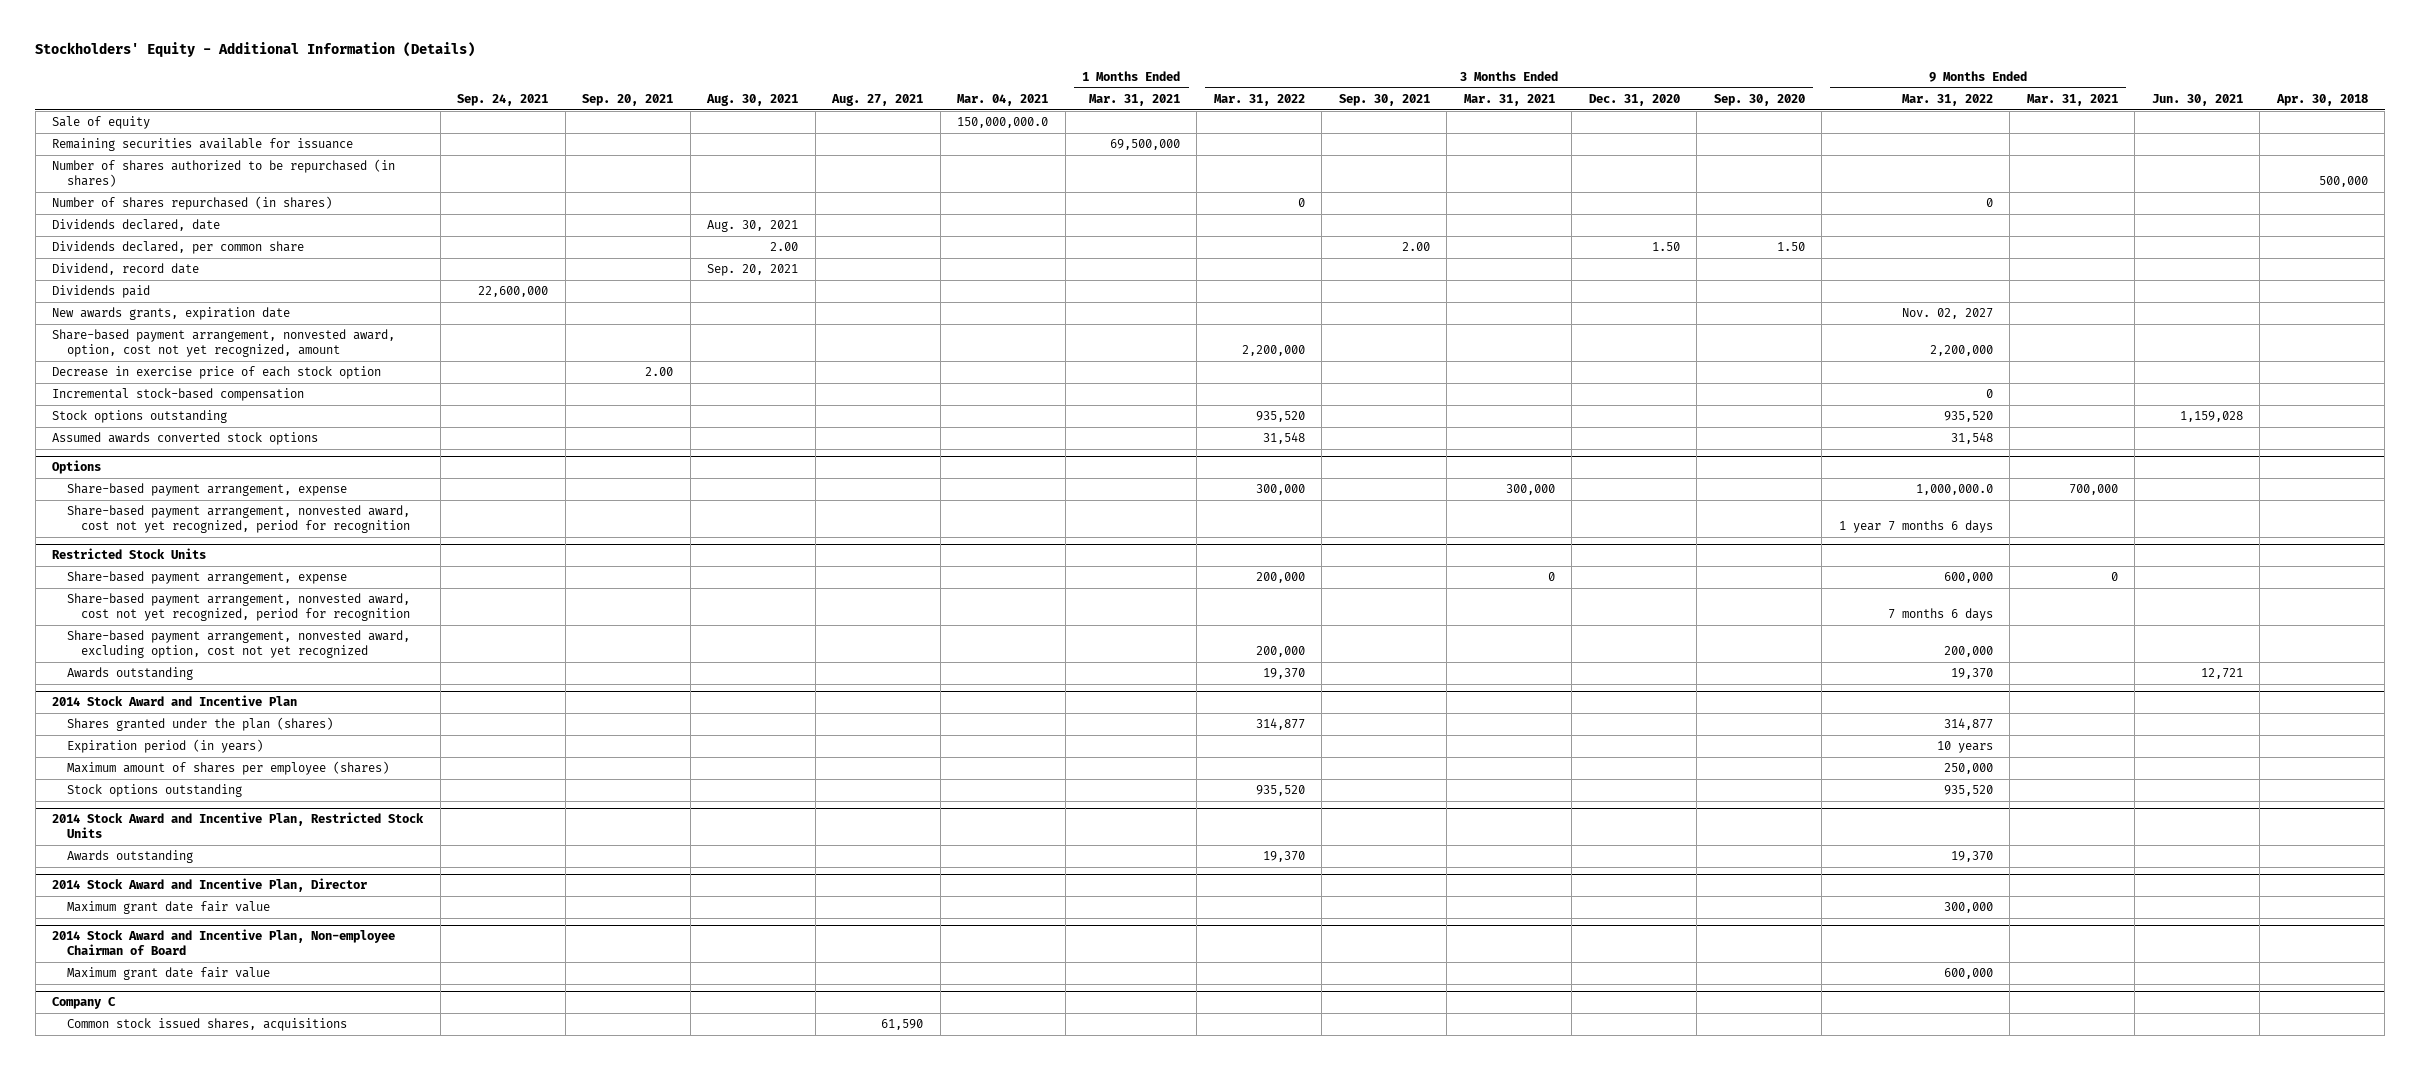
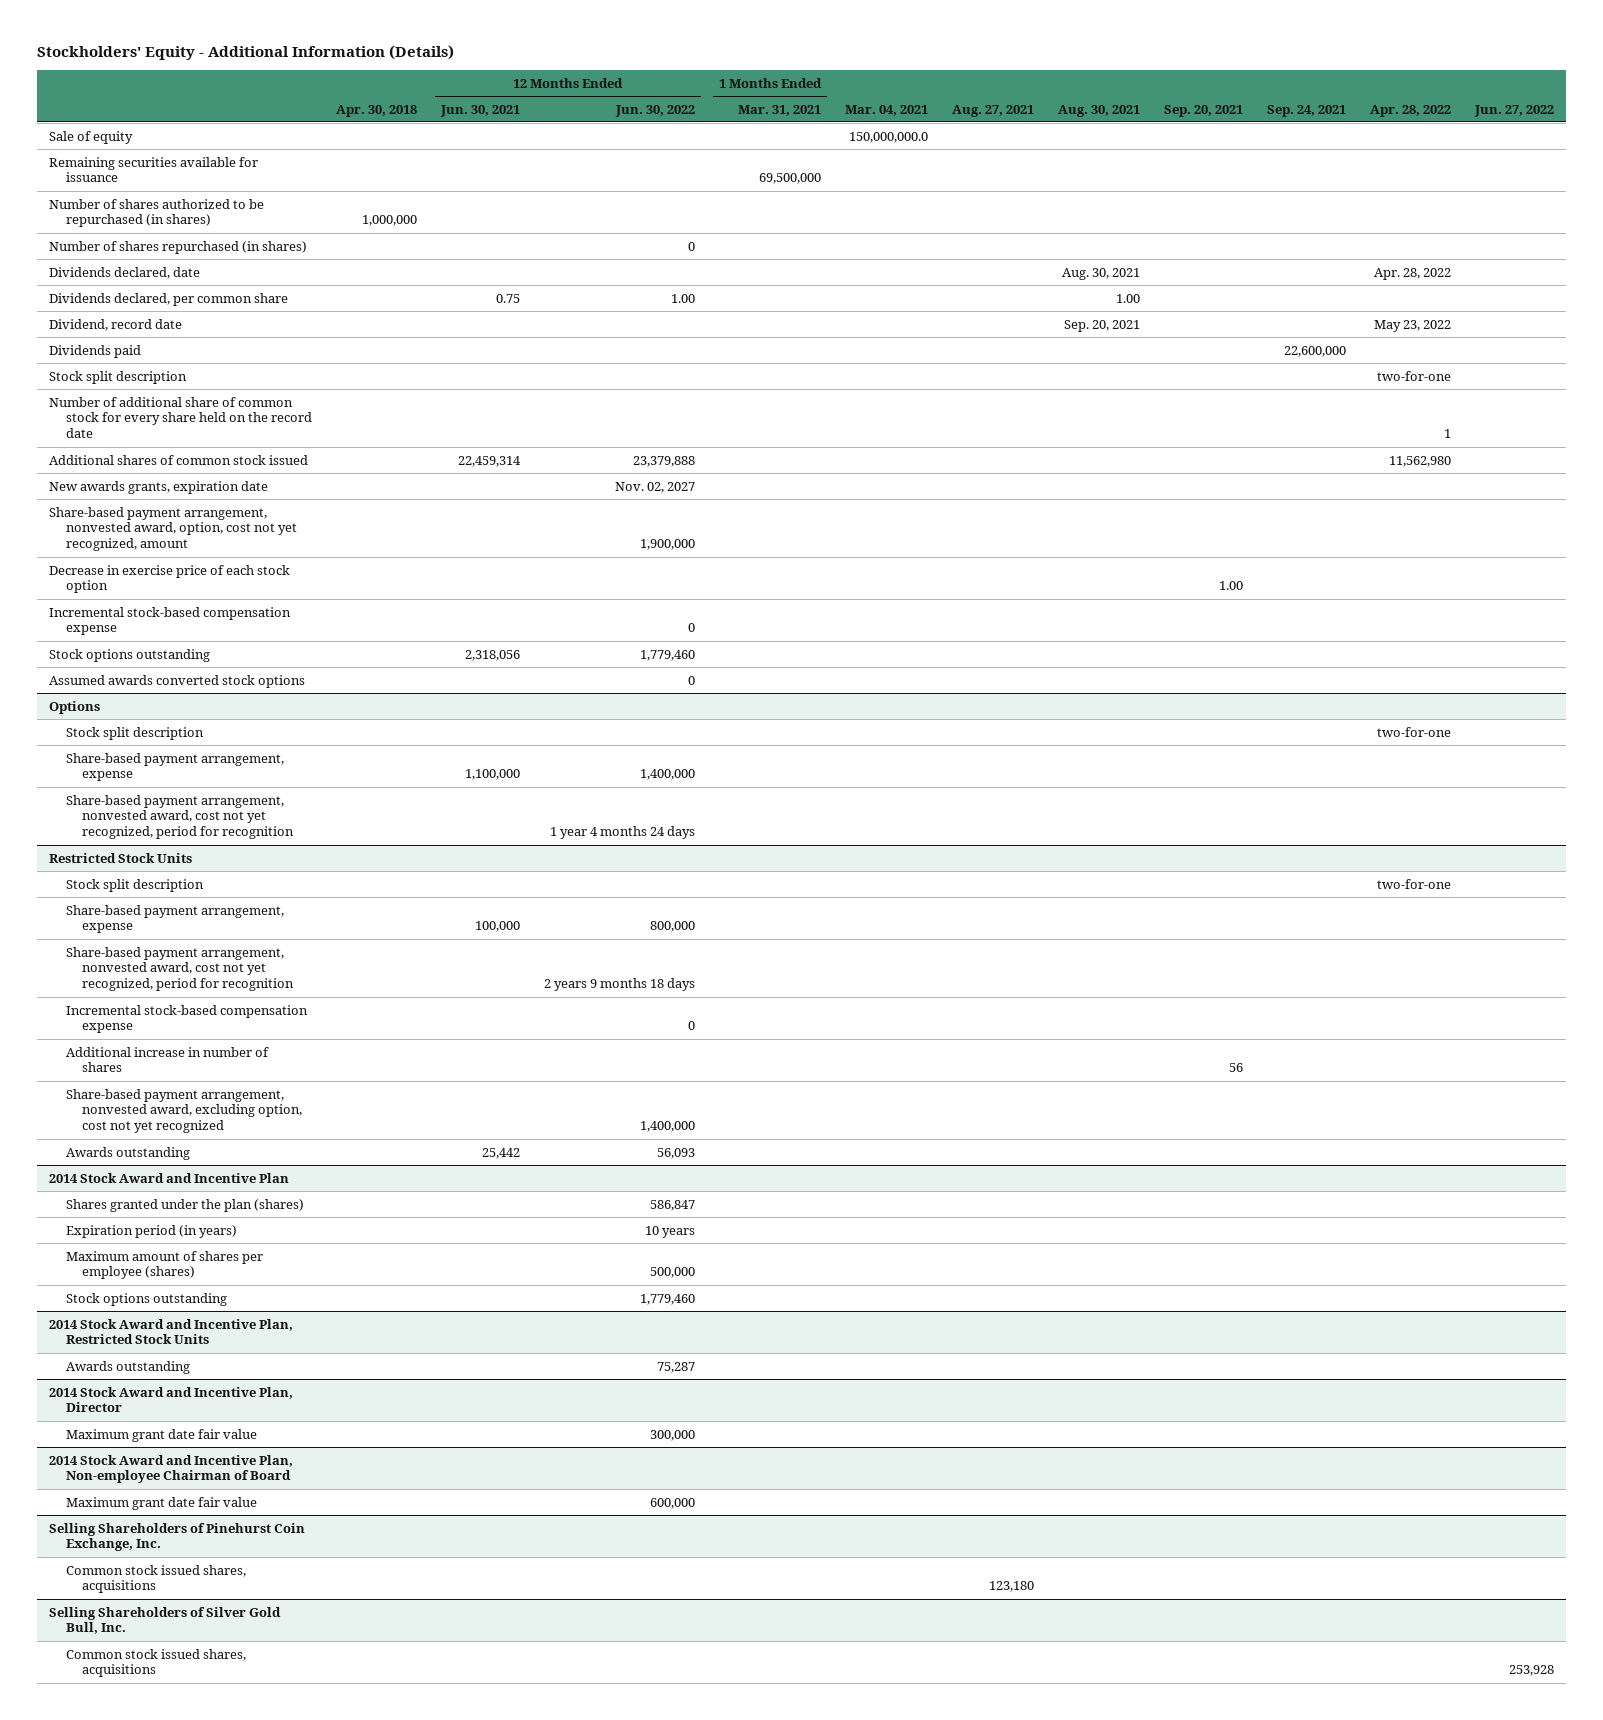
- | Sep. 24, 2021 | Sep. 20, 2021 | Aug. 30, 2021 | Aug. 27, 2021 | Mar. 04, 2021 | 1 Months Ended Mar. 31, 2021 | 3 Months Ended Mar. 31, 2022 | 3 Months Ended Sep. 30, 2021 | 3 Months Ended Mar. 31, 2021 | 3 Months Ended Dec. 31, 2020 | 3 Months Ended Sep. 30, 2020 | 9 Months Ended Mar. 31, 2022 | 9 Months Ended Mar. 31, 2021 | Jun. 30, 2021 | Apr. 30, 2018
+ | Apr. 30, 2018 | 12 Months Ended Jun. 30, 2021 | 12 Months Ended Jun. 30, 2022 | 1 Months Ended Mar. 31, 2021 | Mar. 04, 2021 | Aug. 27, 2021 | Aug. 30, 2021 | Sep. 20, 2021 | Sep. 24, 2021 | Apr. 28, 2022 | Jun. 27, 2022
- Number of shares authorized to be repurchased (in shares) | | | | | | | | | | | | | | | 500,000
+ Number of shares authorized to be repurchased (in shares) | 1,000,000 | | | | | | | | | |
- Dividends declared, per common share | | | 2.00 | | | | | 2.00 | | 1.50 | 1.50 | | | |
+ Dividends declared, per common share | | 0.75 | 1.00 | | | | 1.00 | | | |
+ Stock split description | | | | | | | | | | two-for-one |
+ Number of additional share of common stock for every share held on the record date | | | | | | | | | | 1 |
+ Additional shares of common stock issued | | 22,459,314 | 23,379,888 | | | | | | | 11,562,980 |
- Decrease in exercise price of each stock option | | 2.00 | | | | | | | | | | | | |
- Incremental stock-based compensation | | | | | | | | | | | | 0 | | |
+ Decrease in exercise price of each stock option | | | | | | | | 1.00 | | |
+ Incremental stock-based compensation expense | | | 0 | | | | | | | |
@ Options
+ Stock split description | | | | | | | | | | two-for-one |
@ Restricted Stock Units
+ Stock split description | | | | | | | | | | two-for-one |
+ Incremental stock-based compensation expense | | | 0 | | | | | | | |
+ Additional increase in number of shares | | | | | | | | 56 | | |
- Company C
- Common stock issued shares, acquisitions | | | | 61,590 | | | | | | | | | | |
+ Selling Shareholders of Pinehurst Coin Exchange, Inc.
+ Common stock issued shares, acquisitions | | | | | | 123,180 | | | | |
+ Selling Shareholders of Silver Gold Bull, Inc.
+ Common stock issued shares, acquisitions | | | | | | | | | | | 253,928

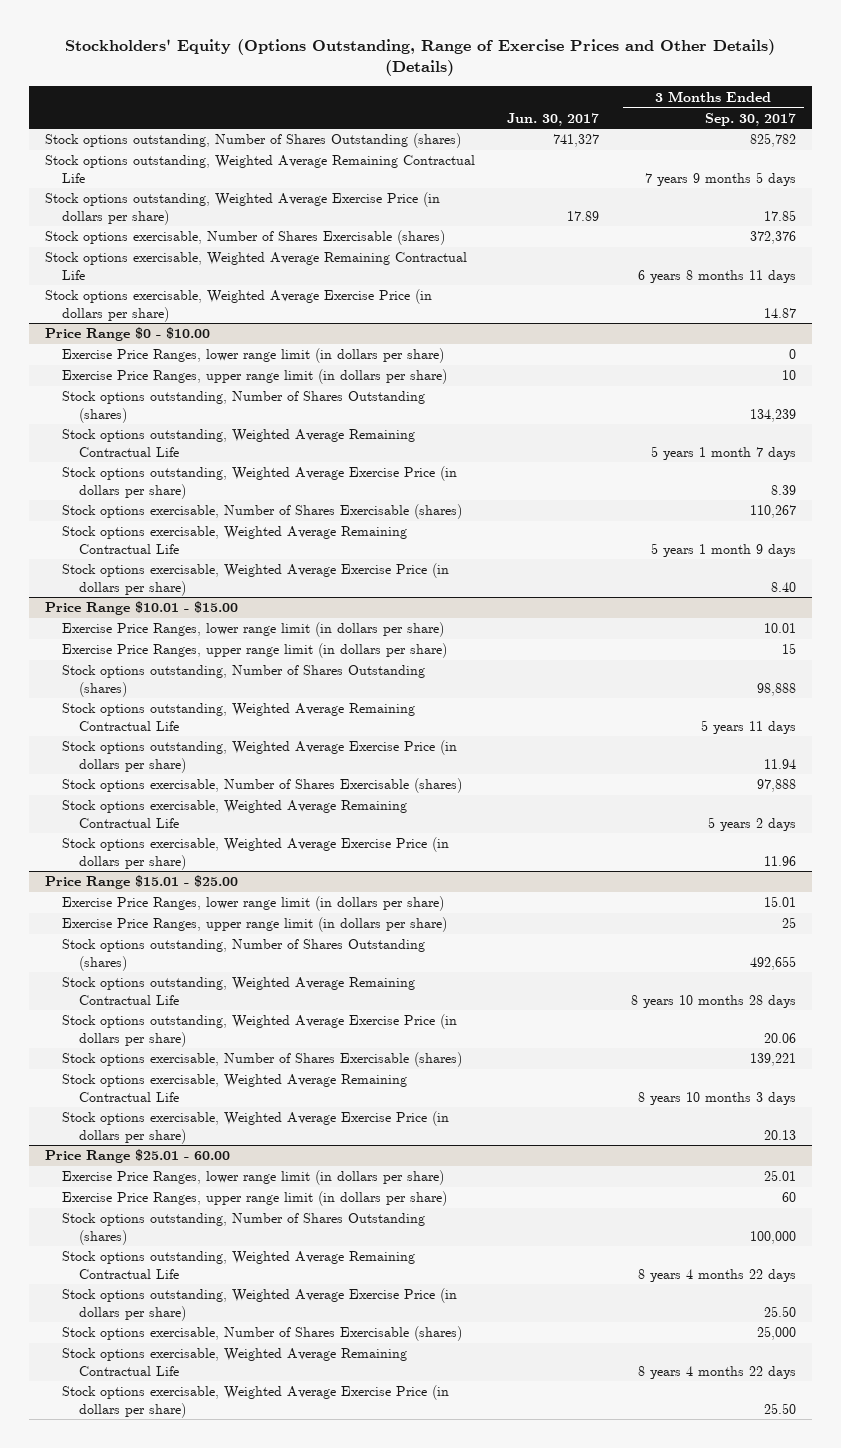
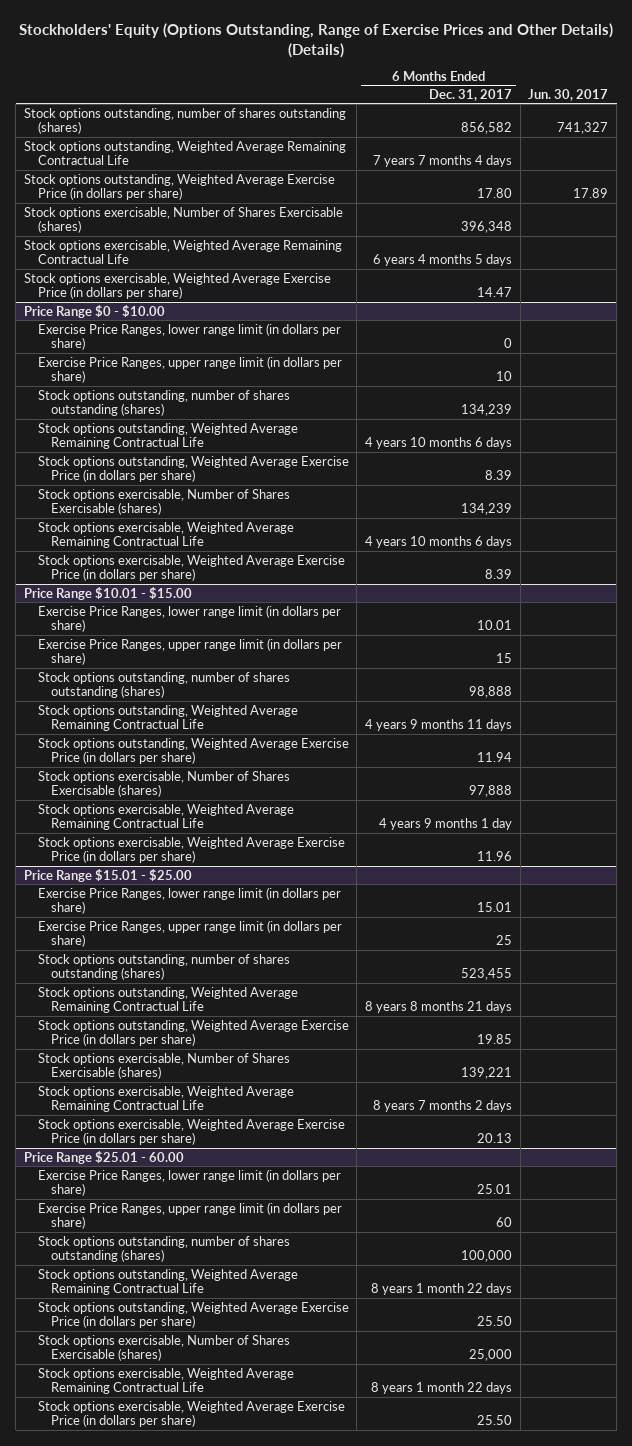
- | Jun. 30, 2017 | 3 Months Ended Sep. 30, 2017
+ | 6 Months Ended Dec. 31, 2017 | Jun. 30, 2017
- Stock options outstanding, Number of Shares Outstanding (shares) | 741,327 | 825,782
+ Stock options outstanding, number of shares outstanding (shares) | 856,582 | 741,327
@ Price Range $0 - $10.00
- Stock options outstanding, Number of Shares Outstanding (shares) | | 134,239
+ Stock options outstanding, number of shares outstanding (shares) | 134,239 |
@ Price Range $10.01 - $15.00
- Stock options outstanding, Number of Shares Outstanding (shares) | | 98,888
+ Stock options outstanding, number of shares outstanding (shares) | 98,888 |
@ Price Range $15.01 - $25.00
- Stock options outstanding, Number of Shares Outstanding (shares) | | 492,655
+ Stock options outstanding, number of shares outstanding (shares) | 523,455 |
@ Price Range $25.01 - 60.00
- Stock options outstanding, Number of Shares Outstanding (shares) | | 100,000
+ Stock options outstanding, number of shares outstanding (shares) | 100,000 |

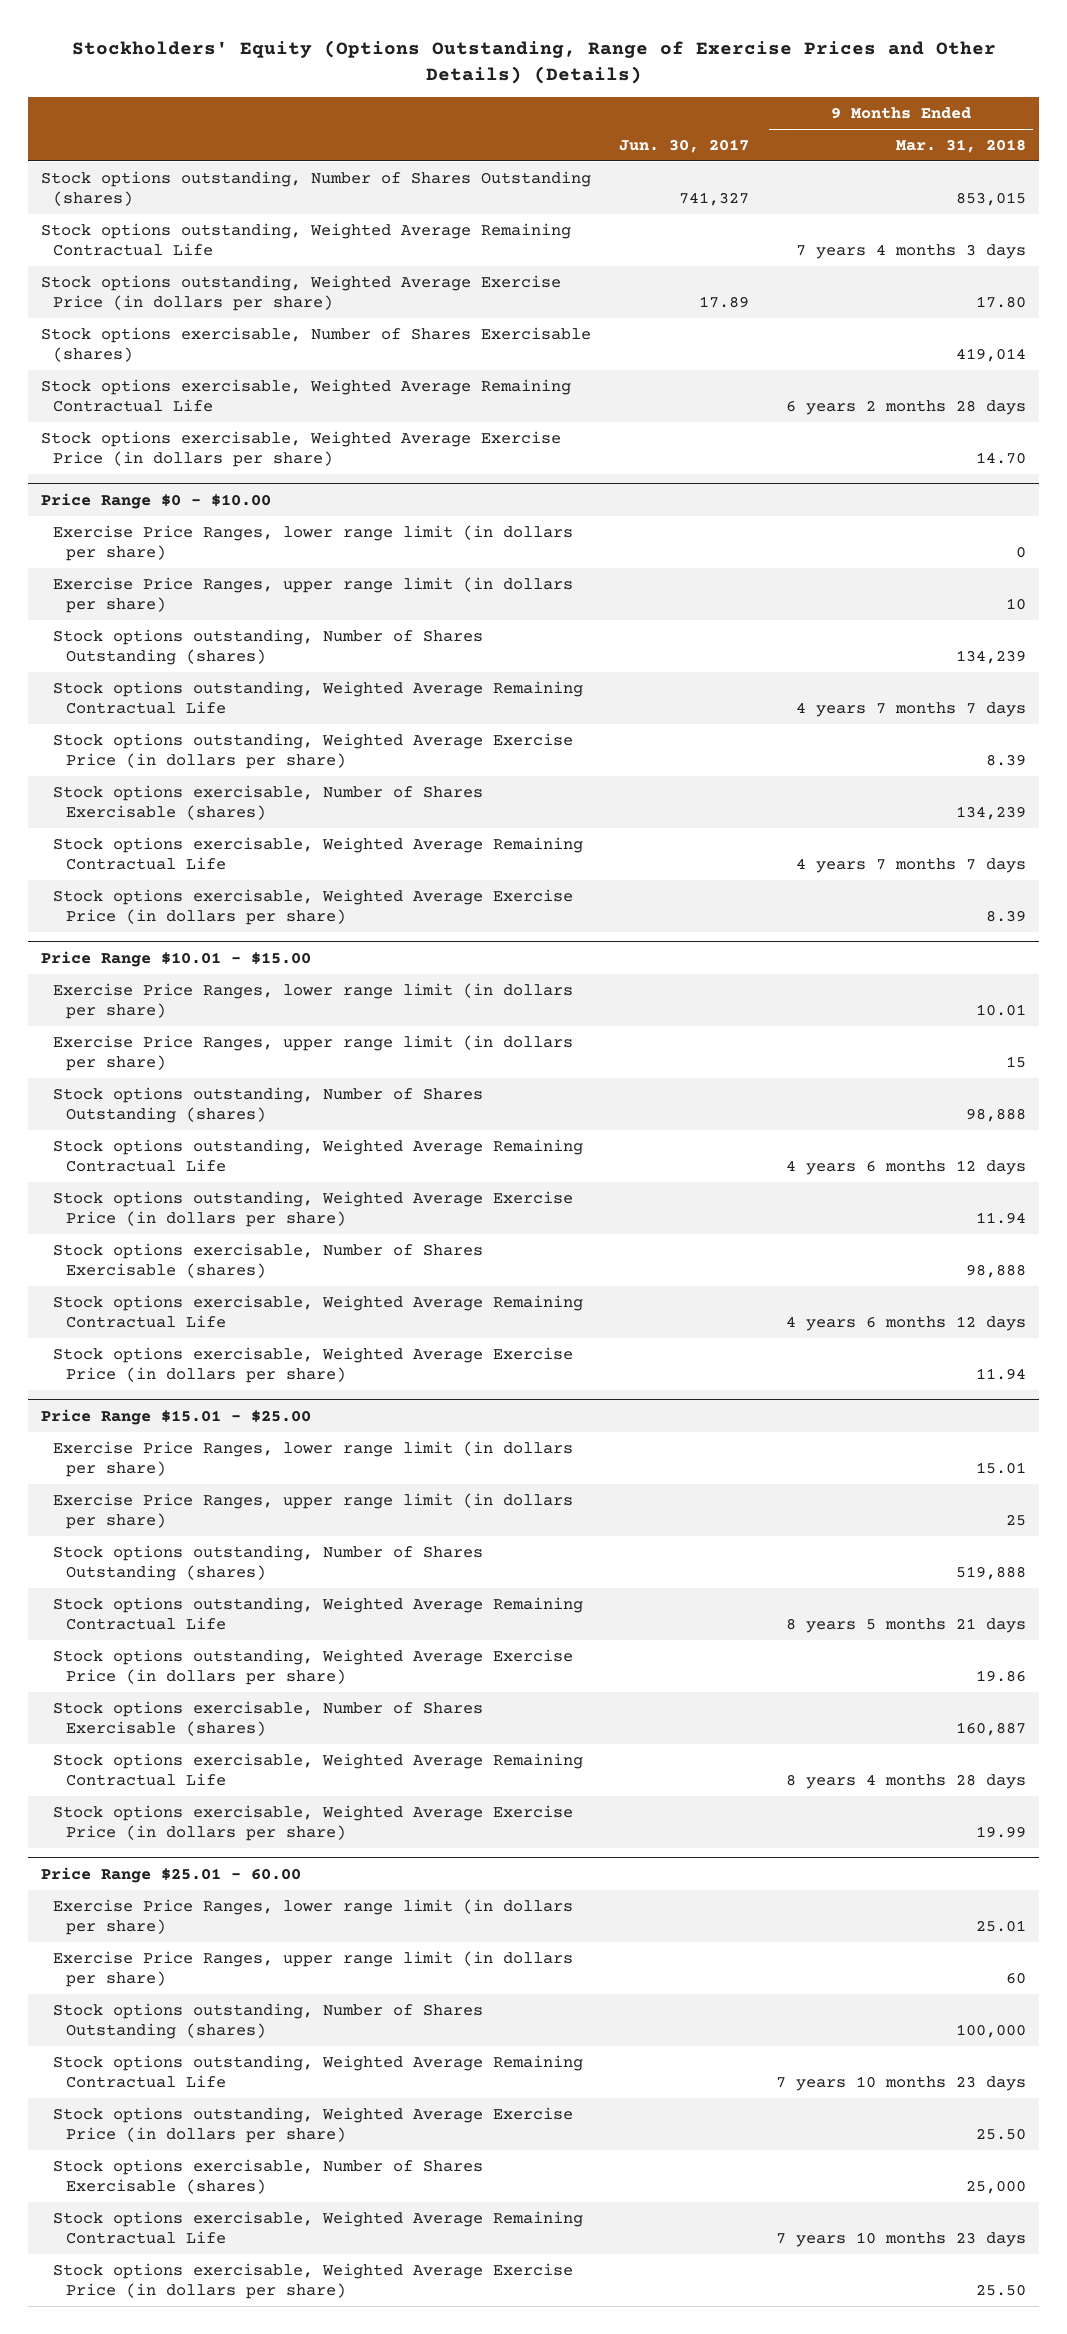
- | 6 Months Ended Dec. 31, 2017 | Jun. 30, 2017
+ | Jun. 30, 2017 | 9 Months Ended Mar. 31, 2018
- Stock options outstanding, number of shares outstanding (shares) | 856,582 | 741,327
+ Stock options outstanding, Number of Shares Outstanding (shares) | 741,327 | 853,015
@ Price Range $0 - $10.00
- Stock options outstanding, number of shares outstanding (shares) | 134,239 |
+ Stock options outstanding, Number of Shares Outstanding (shares) | | 134,239
@ Price Range $10.01 - $15.00
- Stock options outstanding, number of shares outstanding (shares) | 98,888 |
+ Stock options outstanding, Number of Shares Outstanding (shares) | | 98,888
@ Price Range $15.01 - $25.00
- Stock options outstanding, number of shares outstanding (shares) | 523,455 |
+ Stock options outstanding, Number of Shares Outstanding (shares) | | 519,888
@ Price Range $25.01 - 60.00
- Stock options outstanding, number of shares outstanding (shares) | 100,000 |
+ Stock options outstanding, Number of Shares Outstanding (shares) | | 100,000

